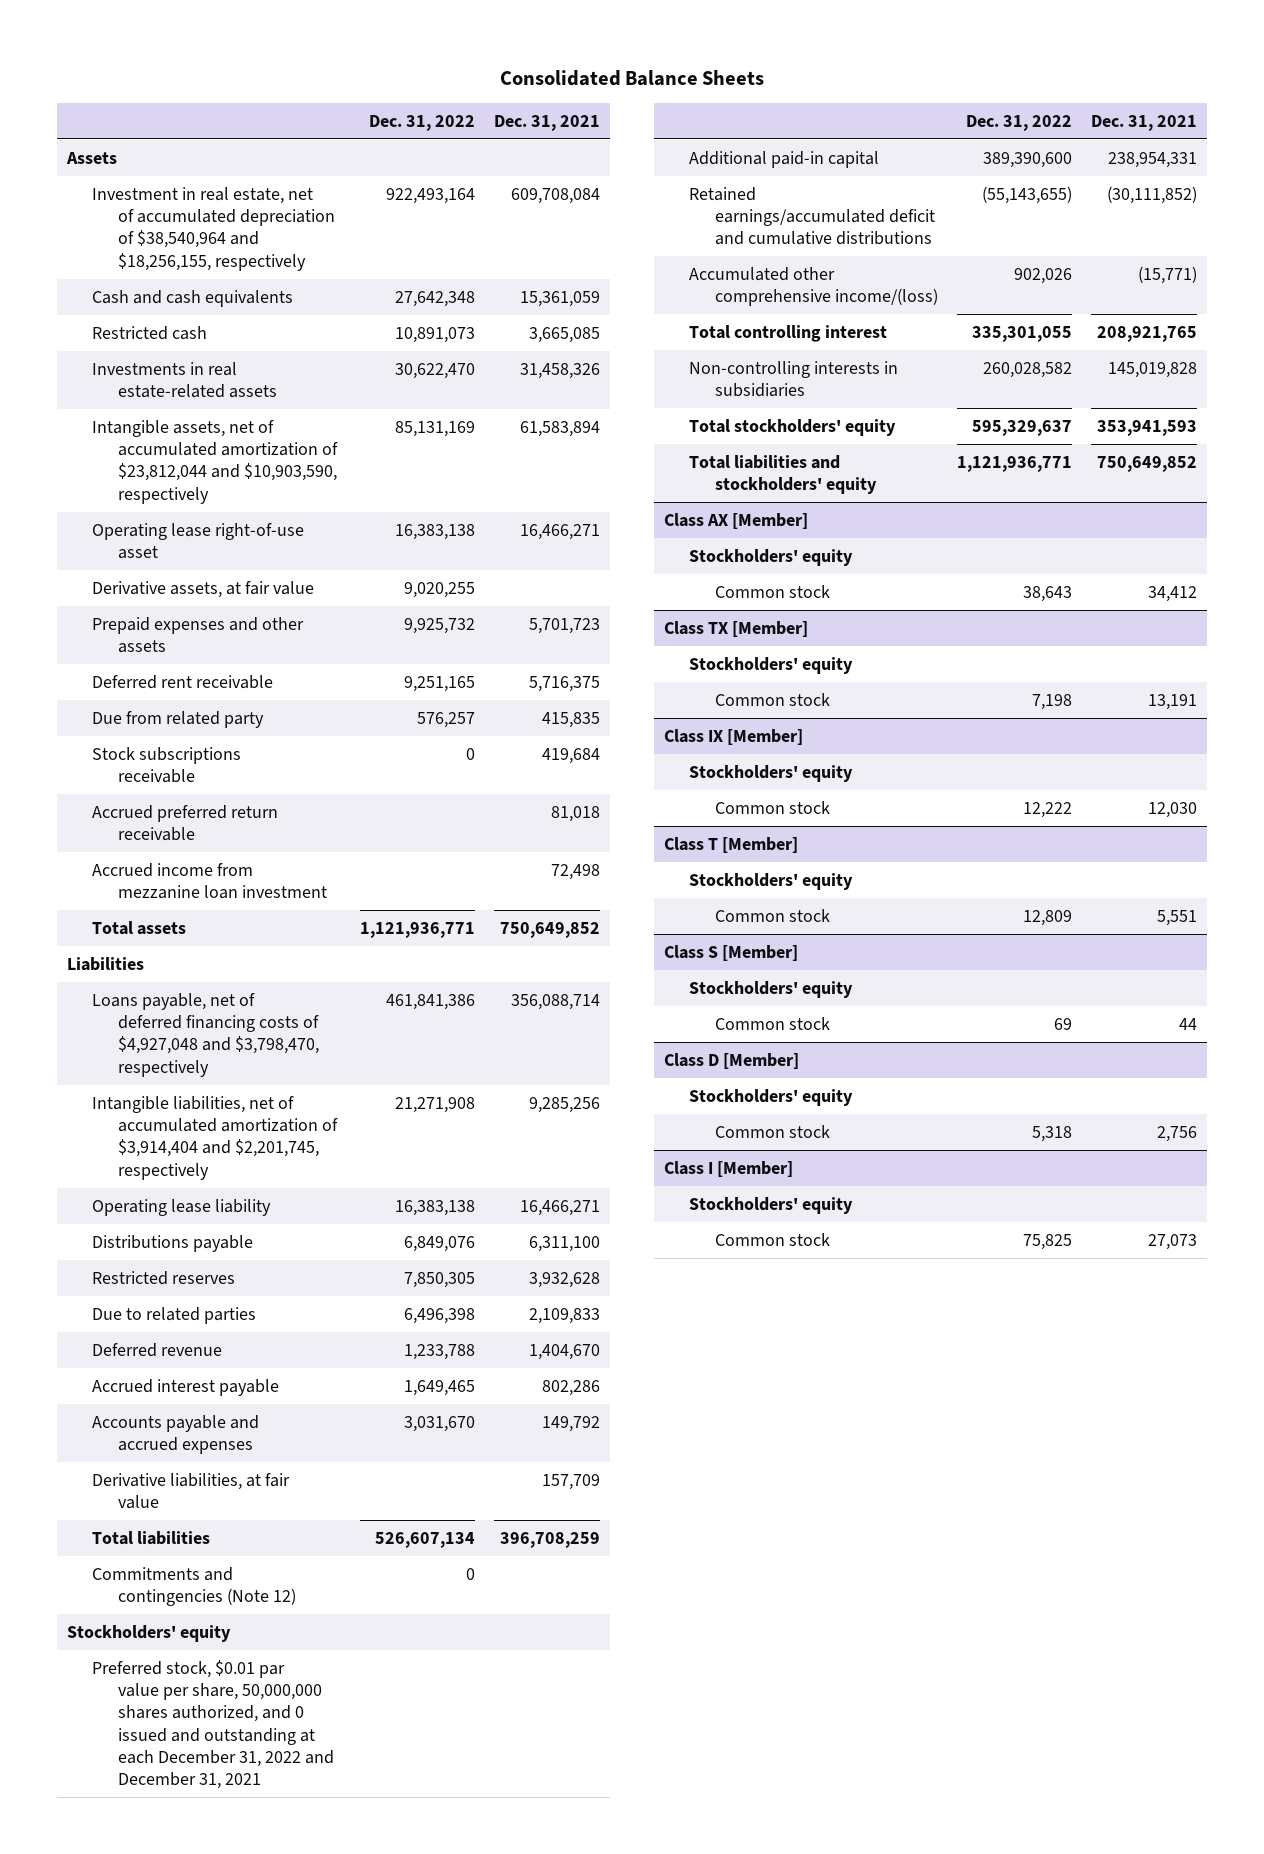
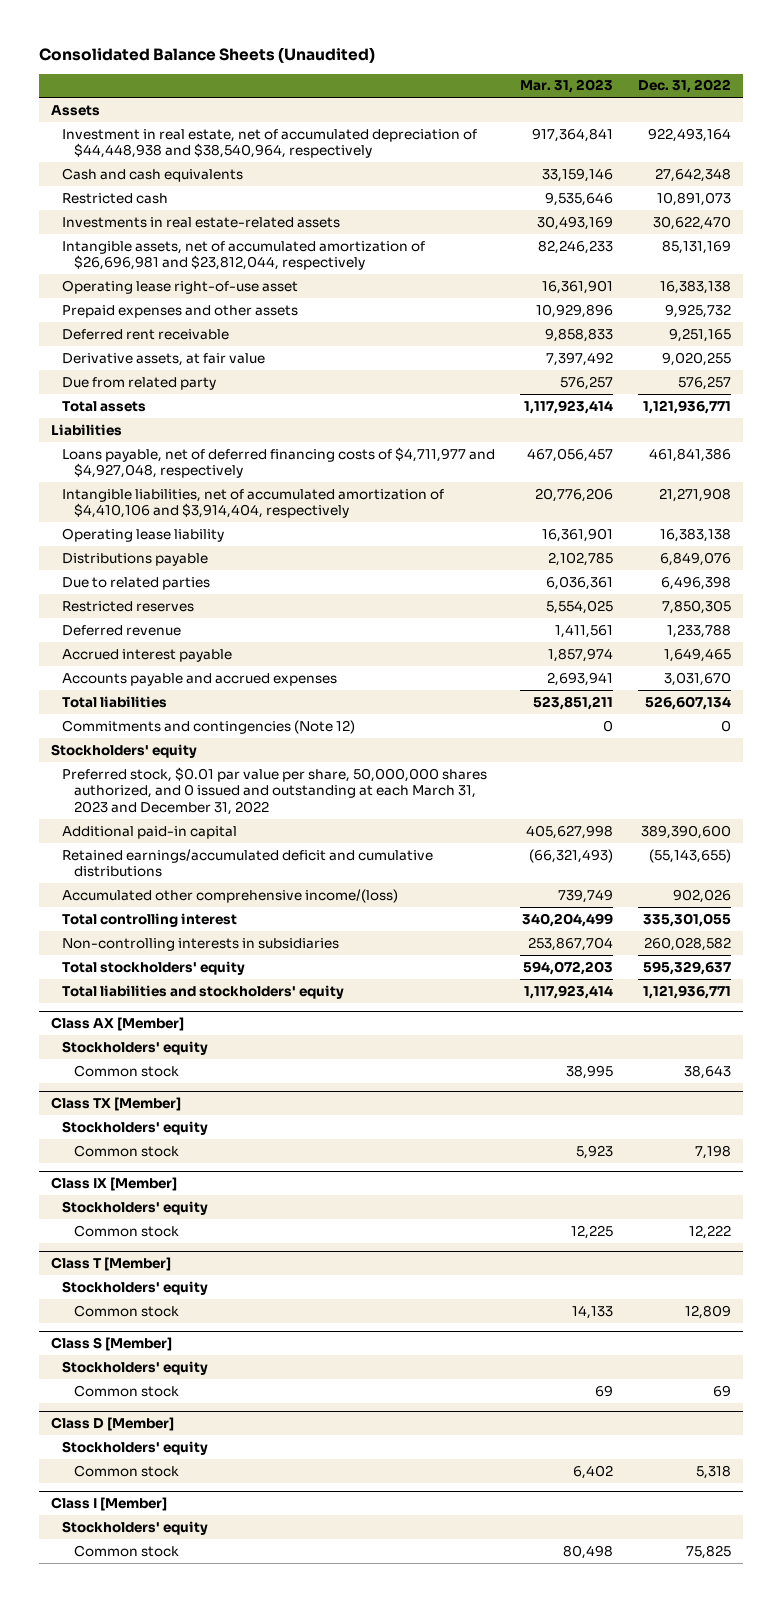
- Consolidated Balance Sheets
+ Consolidated Balance Sheets (Unaudited)
- | Dec. 31, 2022 | Dec. 31, 2021
+ | Mar. 31, 2023 | Dec. 31, 2022
- Investment in real estate, net of accumulated depreciation of $38,540,964 and $18,256,155, respectively | 922,493,164 | 609,708,084
+ Investment in real estate, net of accumulated depreciation of $44,448,938 and $38,540,964, respectively | 917,364,841 | 922,493,164
- Intangible assets, net of accumulated amortization of $23,812,044 and $10,903,590, respectively | 85,131,169 | 61,583,894
+ Intangible assets, net of accumulated amortization of $26,696,981 and $23,812,044, respectively | 82,246,233 | 85,131,169
moved down: Derivative assets, at fair value | 7,397,492 | 9,020,255
- Stock subscriptions receivable | 0 | 419,684
- Accrued preferred return receivable | | 81,018
- Accrued income from mezzanine loan investment | | 72,498
- Loans payable, net of deferred financing costs of $4,927,048 and $3,798,470, respectively | 461,841,386 | 356,088,714
- Intangible liabilities, net of accumulated amortization of $3,914,404 and $2,201,745, respectively | 21,271,908 | 9,285,256
+ Loans payable, net of deferred financing costs of $4,711,977 and $4,927,048, respectively | 467,056,457 | 461,841,386
+ Intangible liabilities, net of accumulated amortization of $4,410,106 and $3,914,404, respectively | 20,776,206 | 21,271,908
moved down: Restricted reserves | 5,554,025 | 7,850,305
- Derivative liabilities, at fair value | | 157,709
- Preferred stock, $0.01 par value per share, 50,000,000 shares authorized, and 0 issued and outstanding at each December 31, 2022 and December 31, 2021
+ Preferred stock, $0.01 par value per share, 50,000,000 shares authorized, and 0 issued and outstanding at each March 31, 2023 and December 31, 2022

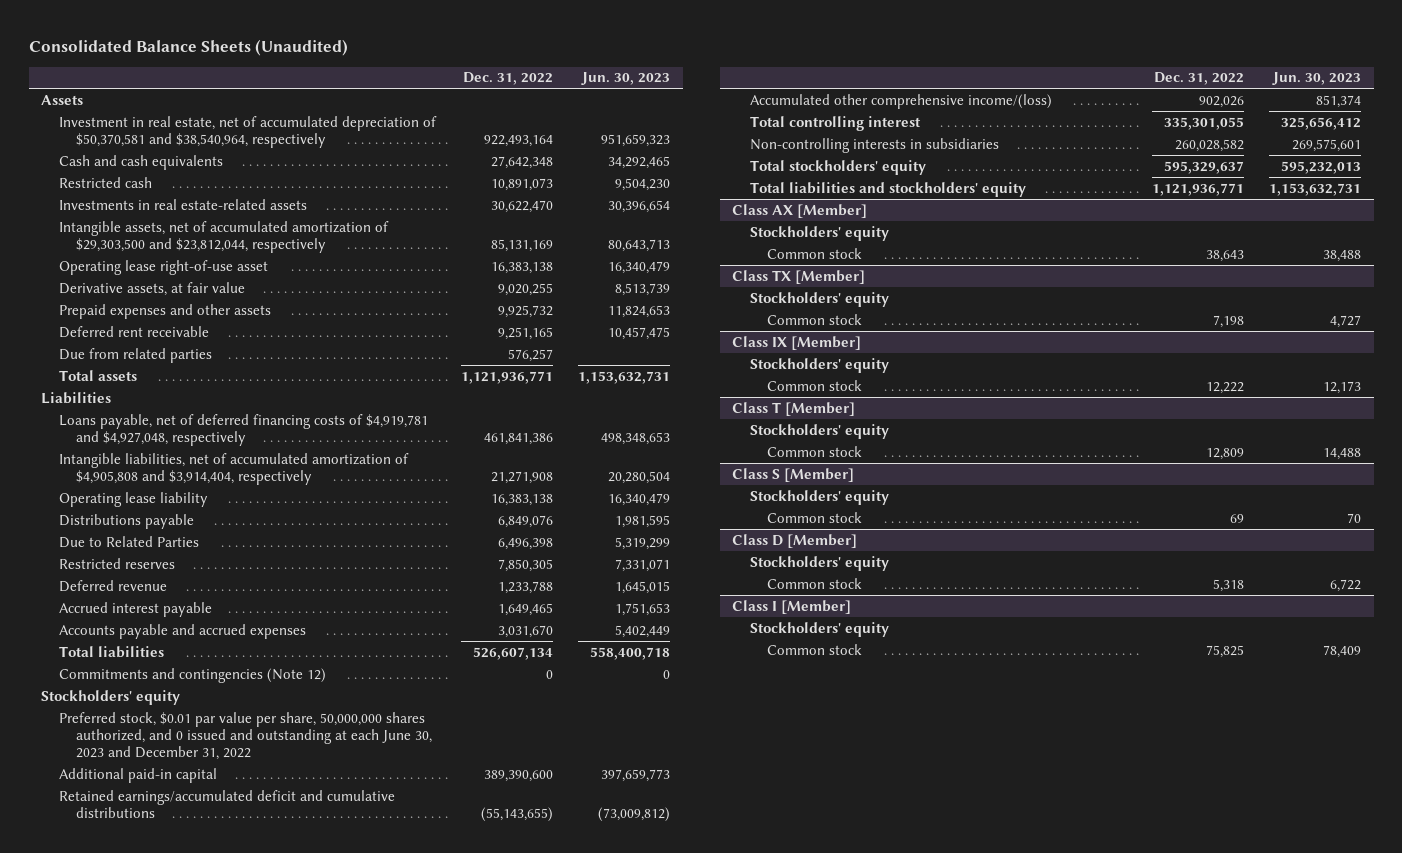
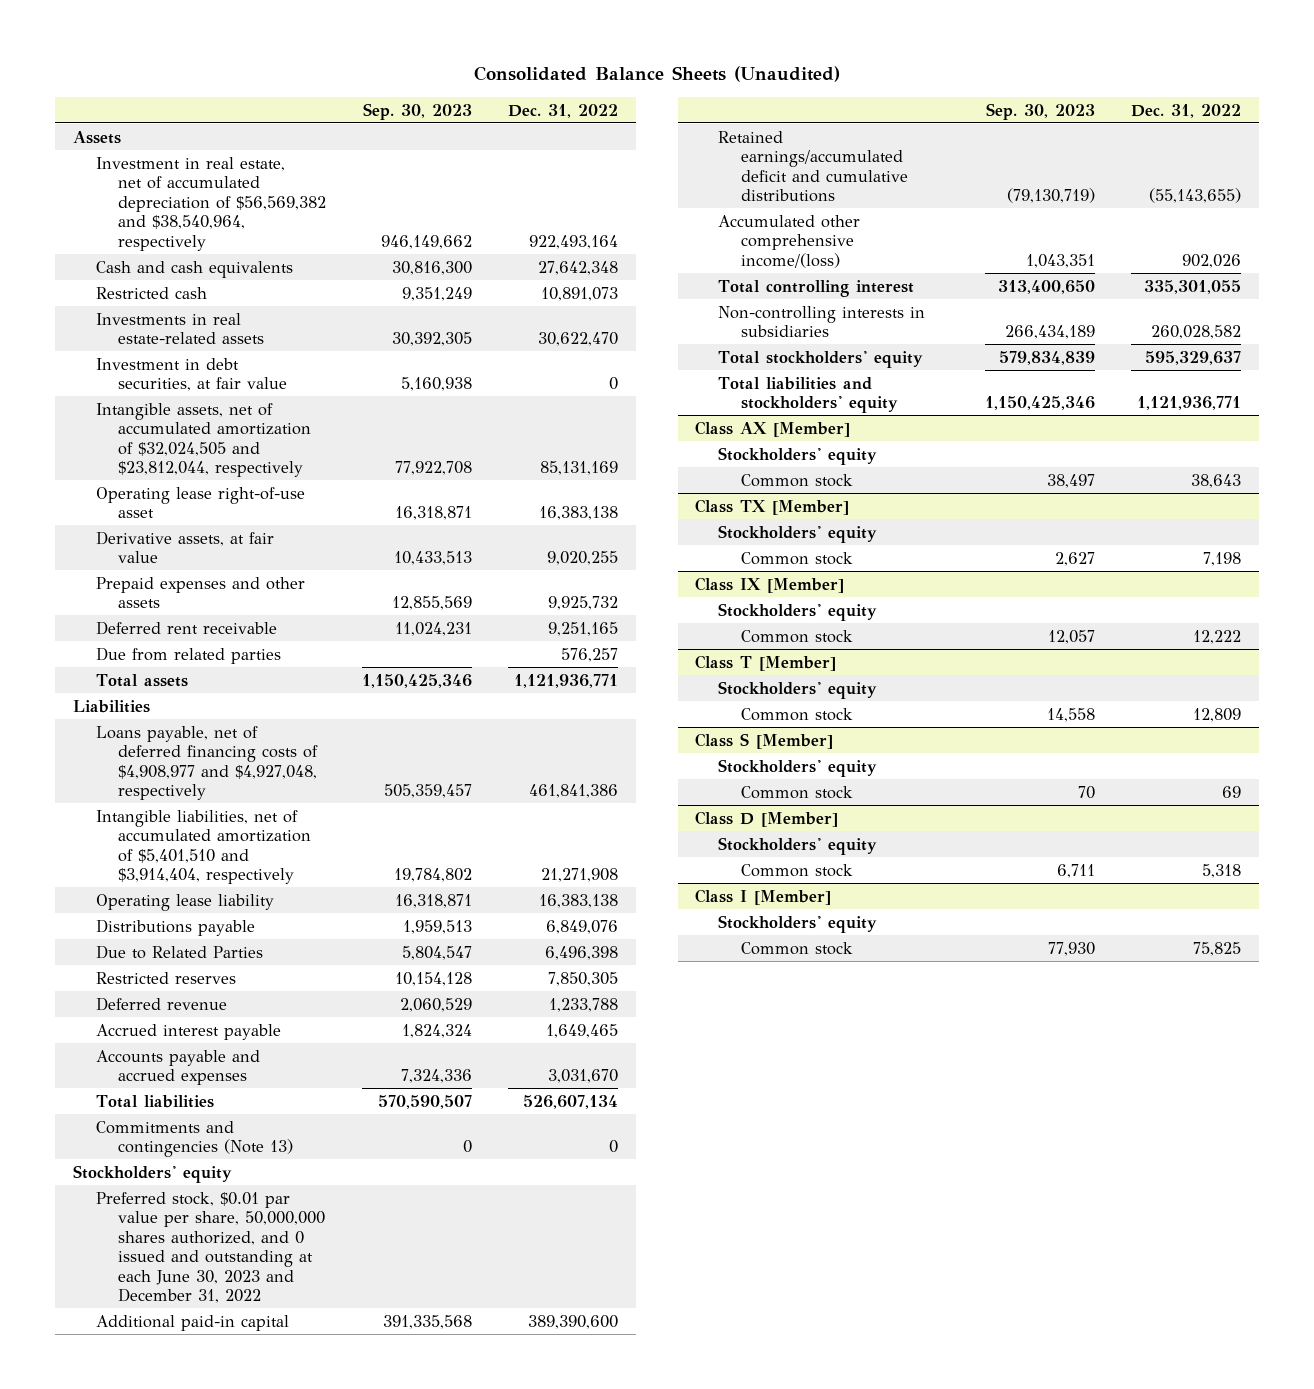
- | Dec. 31, 2022 | Jun. 30, 2023
+ | Sep. 30, 2023 | Dec. 31, 2022
- Investment in real estate, net of accumulated depreciation of $50,370,581 and $38,540,964, respectively | 922,493,164 | 951,659,323
+ Investment in real estate, net of accumulated depreciation of $56,569,382 and $38,540,964, respectively | 946,149,662 | 922,493,164
- Intangible assets, net of accumulated amortization of $29,303,500 and $23,812,044, respectively | 85,131,169 | 80,643,713
+ Investment in debt securities, at fair value | 5,160,938 | 0
+ Intangible assets, net of accumulated amortization of $32,024,505 and $23,812,044, respectively | 77,922,708 | 85,131,169
- Loans payable, net of deferred financing costs of $4,919,781 and $4,927,048, respectively | 461,841,386 | 498,348,653
- Intangible liabilities, net of accumulated amortization of $4,905,808 and $3,914,404, respectively | 21,271,908 | 20,280,504
+ Loans payable, net of deferred financing costs of $4,908,977 and $4,927,048, respectively | 505,359,457 | 461,841,386
+ Intangible liabilities, net of accumulated amortization of $5,401,510 and $3,914,404, respectively | 19,784,802 | 21,271,908
- Commitments and contingencies (Note 12) | 0 | 0
+ Commitments and contingencies (Note 13) | 0 | 0

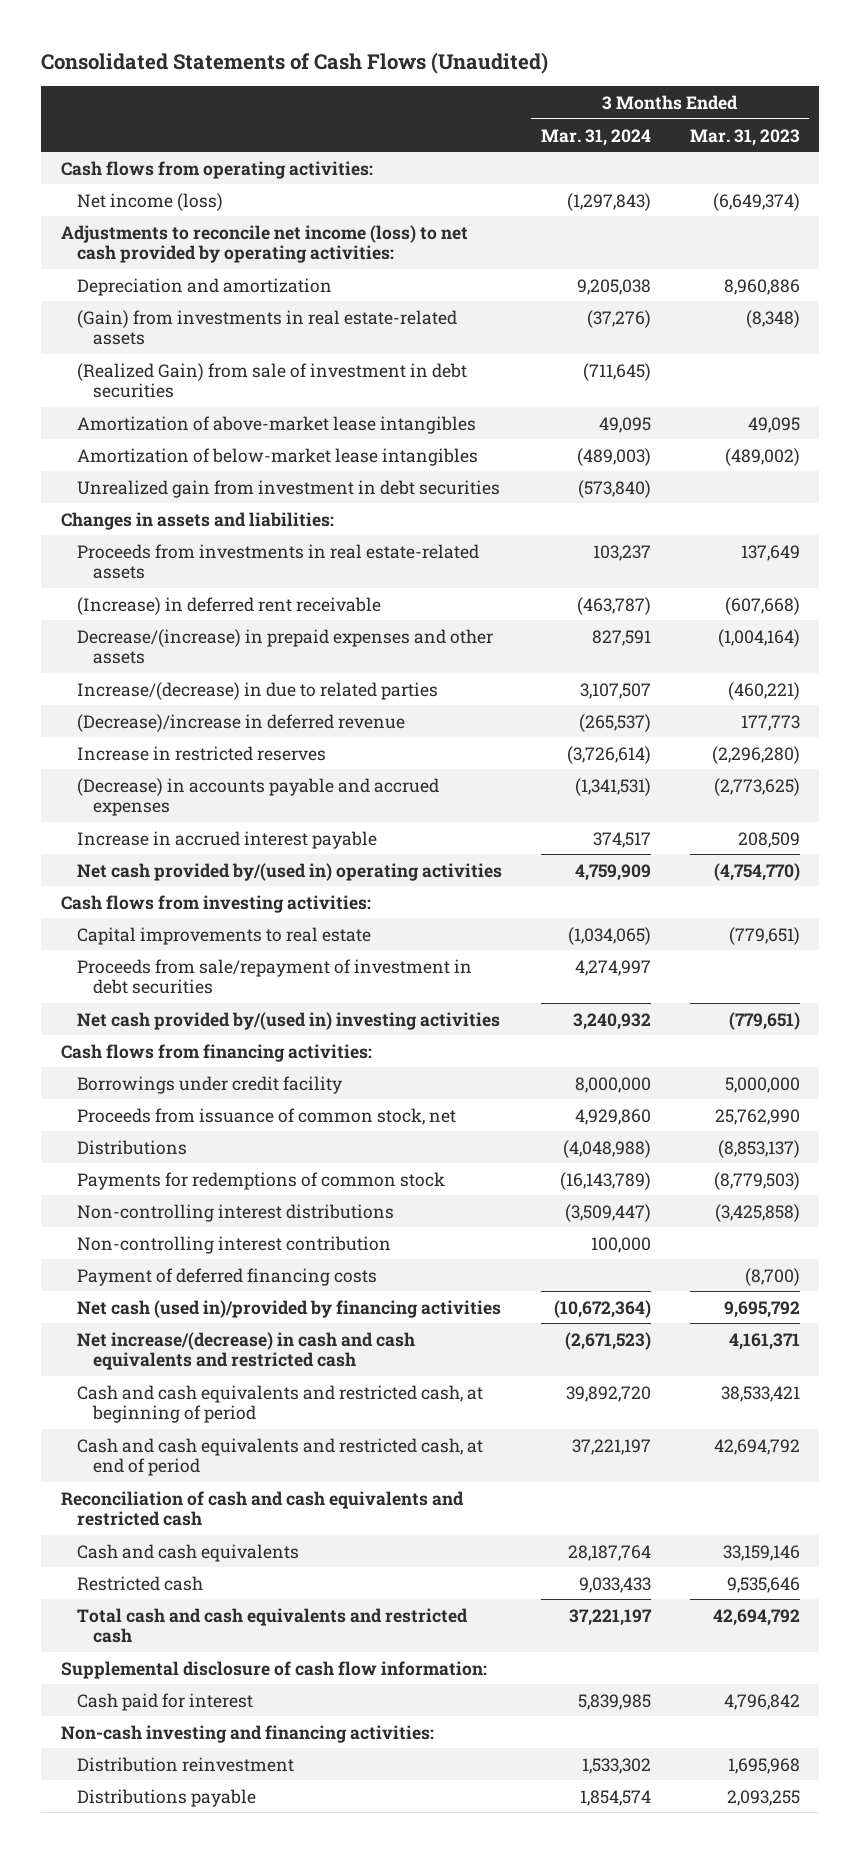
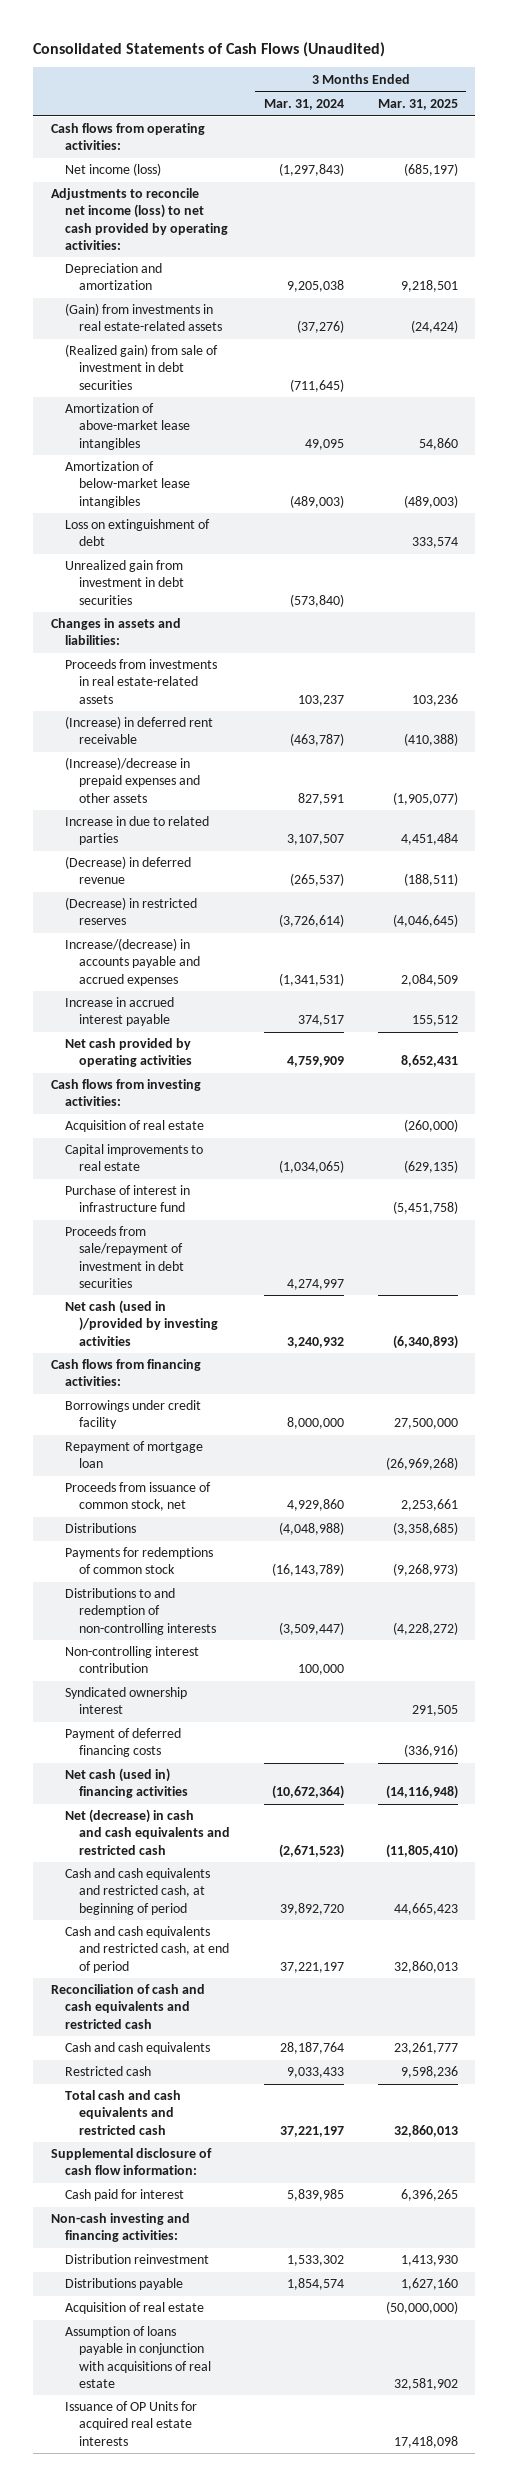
- | 3 Months Ended Mar. 31, 2024 | 3 Months Ended Mar. 31, 2023
+ | 3 Months Ended Mar. 31, 2024 | 3 Months Ended Mar. 31, 2025
- (Realized Gain) from sale of investment in debt securities | (711,645) |
+ (Realized gain) from sale of investment in debt securities | (711,645) |
+ Loss on extinguishment of debt | | 333,574
- Decrease/(increase) in prepaid expenses and other assets | 827,591 | (1,004,164)
- Increase/(decrease) in due to related parties | 3,107,507 | (460,221)
- (Decrease)/increase in deferred revenue | (265,537) | 177,773
- Increase in restricted reserves | (3,726,614) | (2,296,280)
- (Decrease) in accounts payable and accrued expenses | (1,341,531) | (2,773,625)
+ (Increase)/decrease in prepaid expenses and other assets | 827,591 | (1,905,077)
+ Increase in due to related parties | 3,107,507 | 4,451,484
+ (Decrease) in deferred revenue | (265,537) | (188,511)
+ (Decrease) in restricted reserves | (3,726,614) | (4,046,645)
+ Increase/(decrease) in accounts payable and accrued expenses | (1,341,531) | 2,084,509
- Net cash provided by/(used in) operating activities | 4,759,909 | (4,754,770)
+ Net cash provided by operating activities | 4,759,909 | 8,652,431
+ Acquisition of real estate | | (260,000)
+ Purchase of interest in infrastructure fund | | (5,451,758)
- Net cash provided by/(used in) investing activities | 3,240,932 | (779,651)
+ Net cash (used in )/provided by investing activities | 3,240,932 | (6,340,893)
+ Repayment of mortgage loan | | (26,969,268)
- Non-controlling interest distributions | (3,509,447) | (3,425,858)
+ Distributions to and redemption of non-controlling interests | (3,509,447) | (4,228,272)
+ Syndicated ownership interest | | 291,505
- Net cash (used in)/provided by financing activities | (10,672,364) | 9,695,792
- Net increase/(decrease) in cash and cash equivalents and restricted cash | (2,671,523) | 4,161,371
+ Net cash (used in) financing activities | (10,672,364) | (14,116,948)
+ Net (decrease) in cash and cash equivalents and restricted cash | (2,671,523) | (11,805,410)
+ Acquisition of real estate | | (50,000,000)
+ Assumption of loans payable in conjunction with acquisitions of real estate | | 32,581,902
+ Issuance of OP Units for acquired real estate interests | | 17,418,098

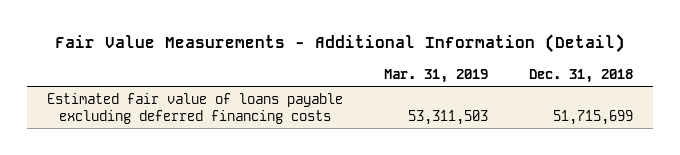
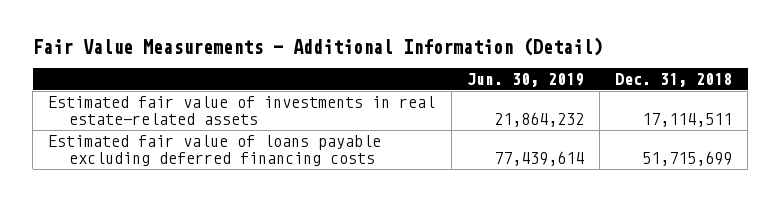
- | Mar. 31, 2019 | Dec. 31, 2018
+ | Jun. 30, 2019 | Dec. 31, 2018
+ Estimated fair value of investments in real estate-related assets | 21,864,232 | 17,114,511

